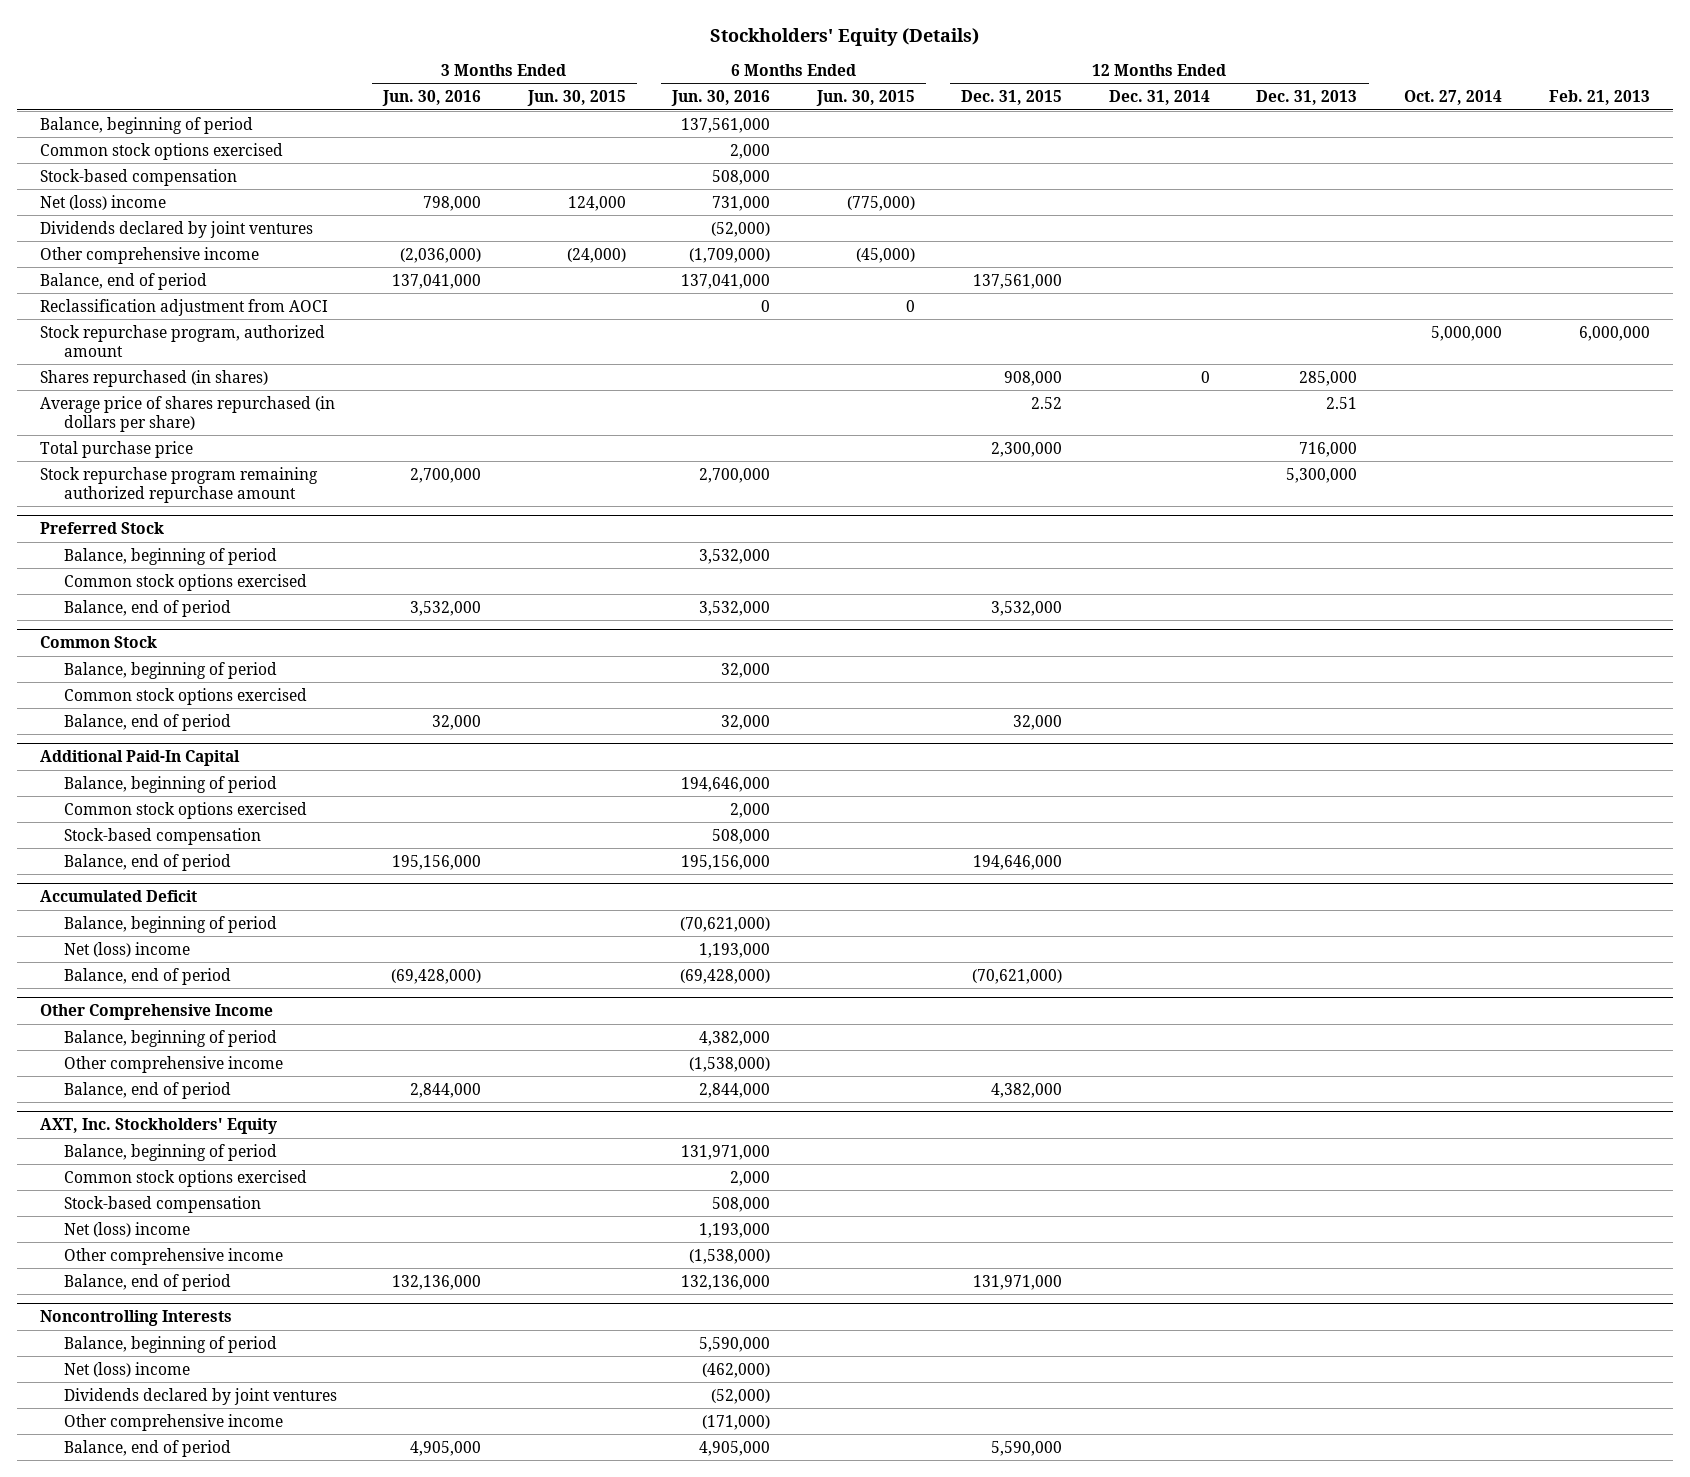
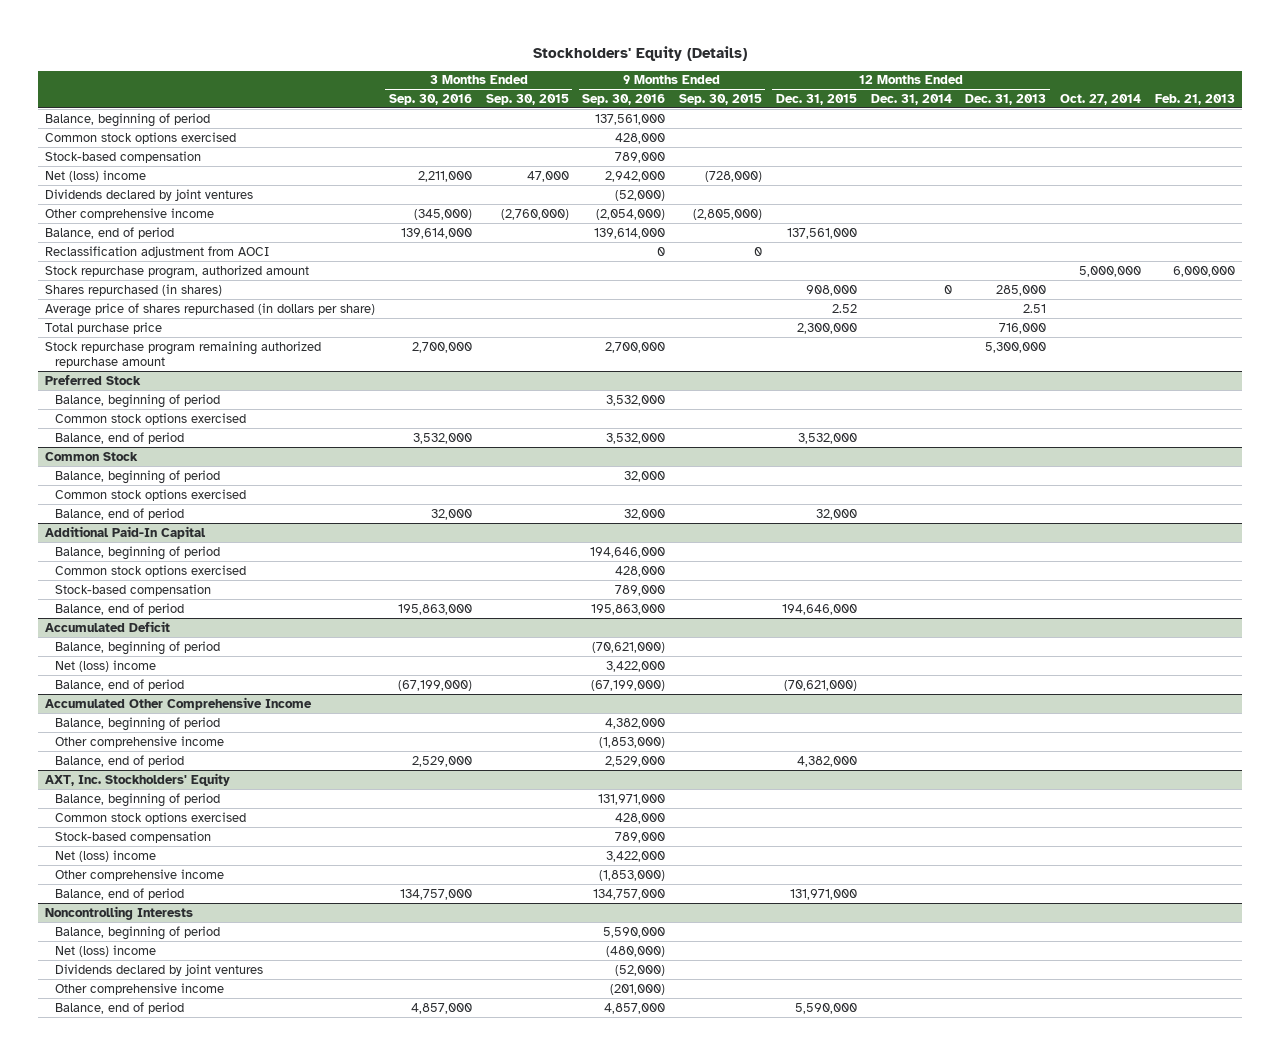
- | 3 Months Ended Jun. 30, 2016 | 3 Months Ended Jun. 30, 2015 | 6 Months Ended Jun. 30, 2016 | 6 Months Ended Jun. 30, 2015 | 12 Months Ended Dec. 31, 2015 | 12 Months Ended Dec. 31, 2014 | 12 Months Ended Dec. 31, 2013 | Oct. 27, 2014 | Feb. 21, 2013
+ | 3 Months Ended Sep. 30, 2016 | 3 Months Ended Sep. 30, 2015 | 9 Months Ended Sep. 30, 2016 | 9 Months Ended Sep. 30, 2015 | 12 Months Ended Dec. 31, 2015 | 12 Months Ended Dec. 31, 2014 | 12 Months Ended Dec. 31, 2013 | Oct. 27, 2014 | Feb. 21, 2013
- Other Comprehensive Income
+ Accumulated Other Comprehensive Income

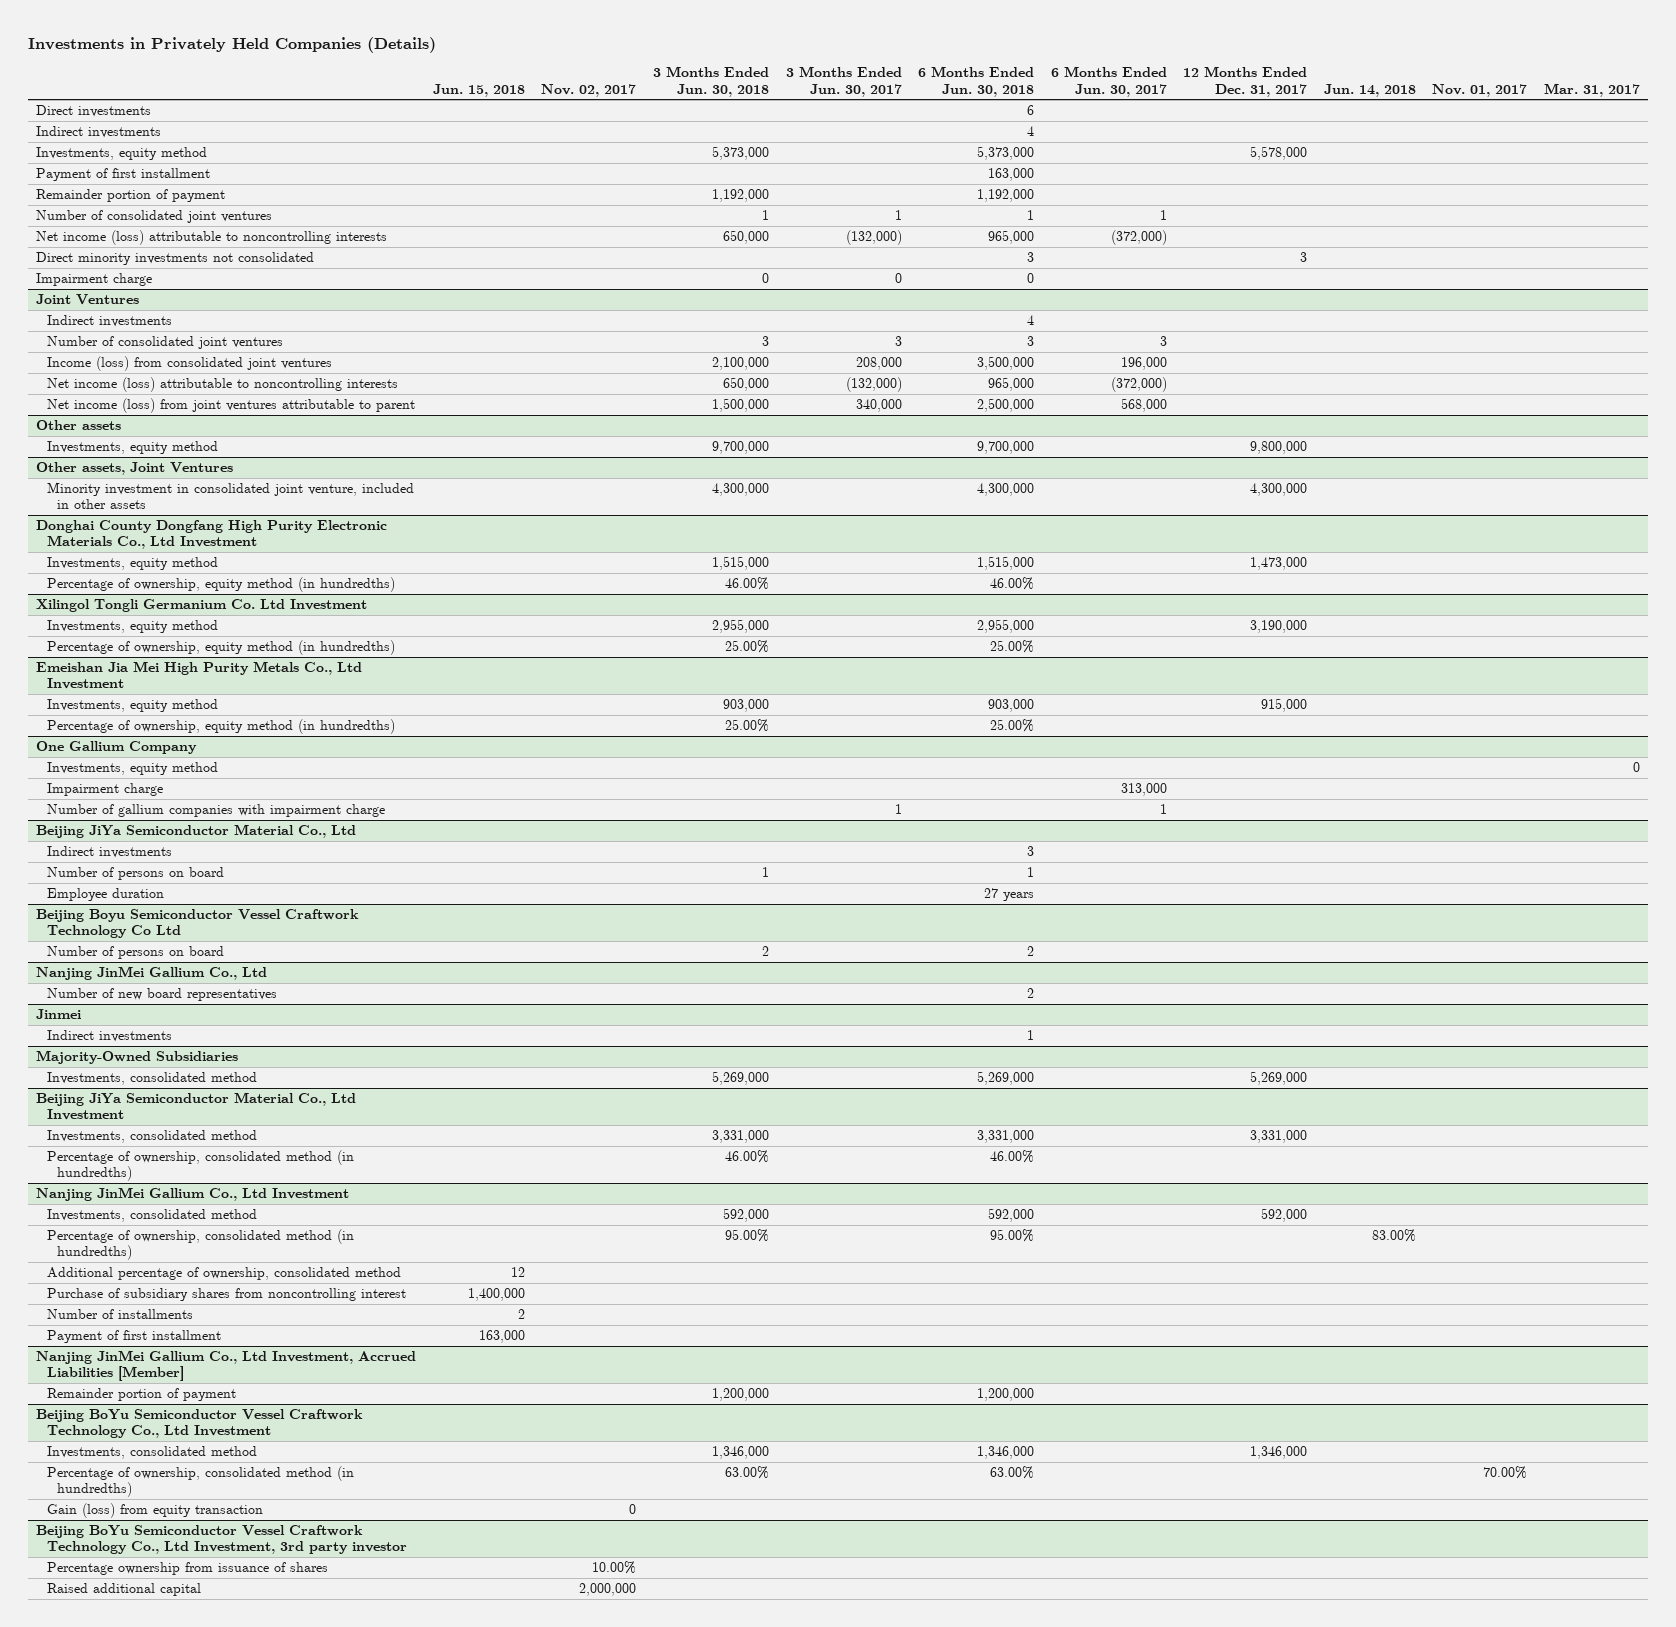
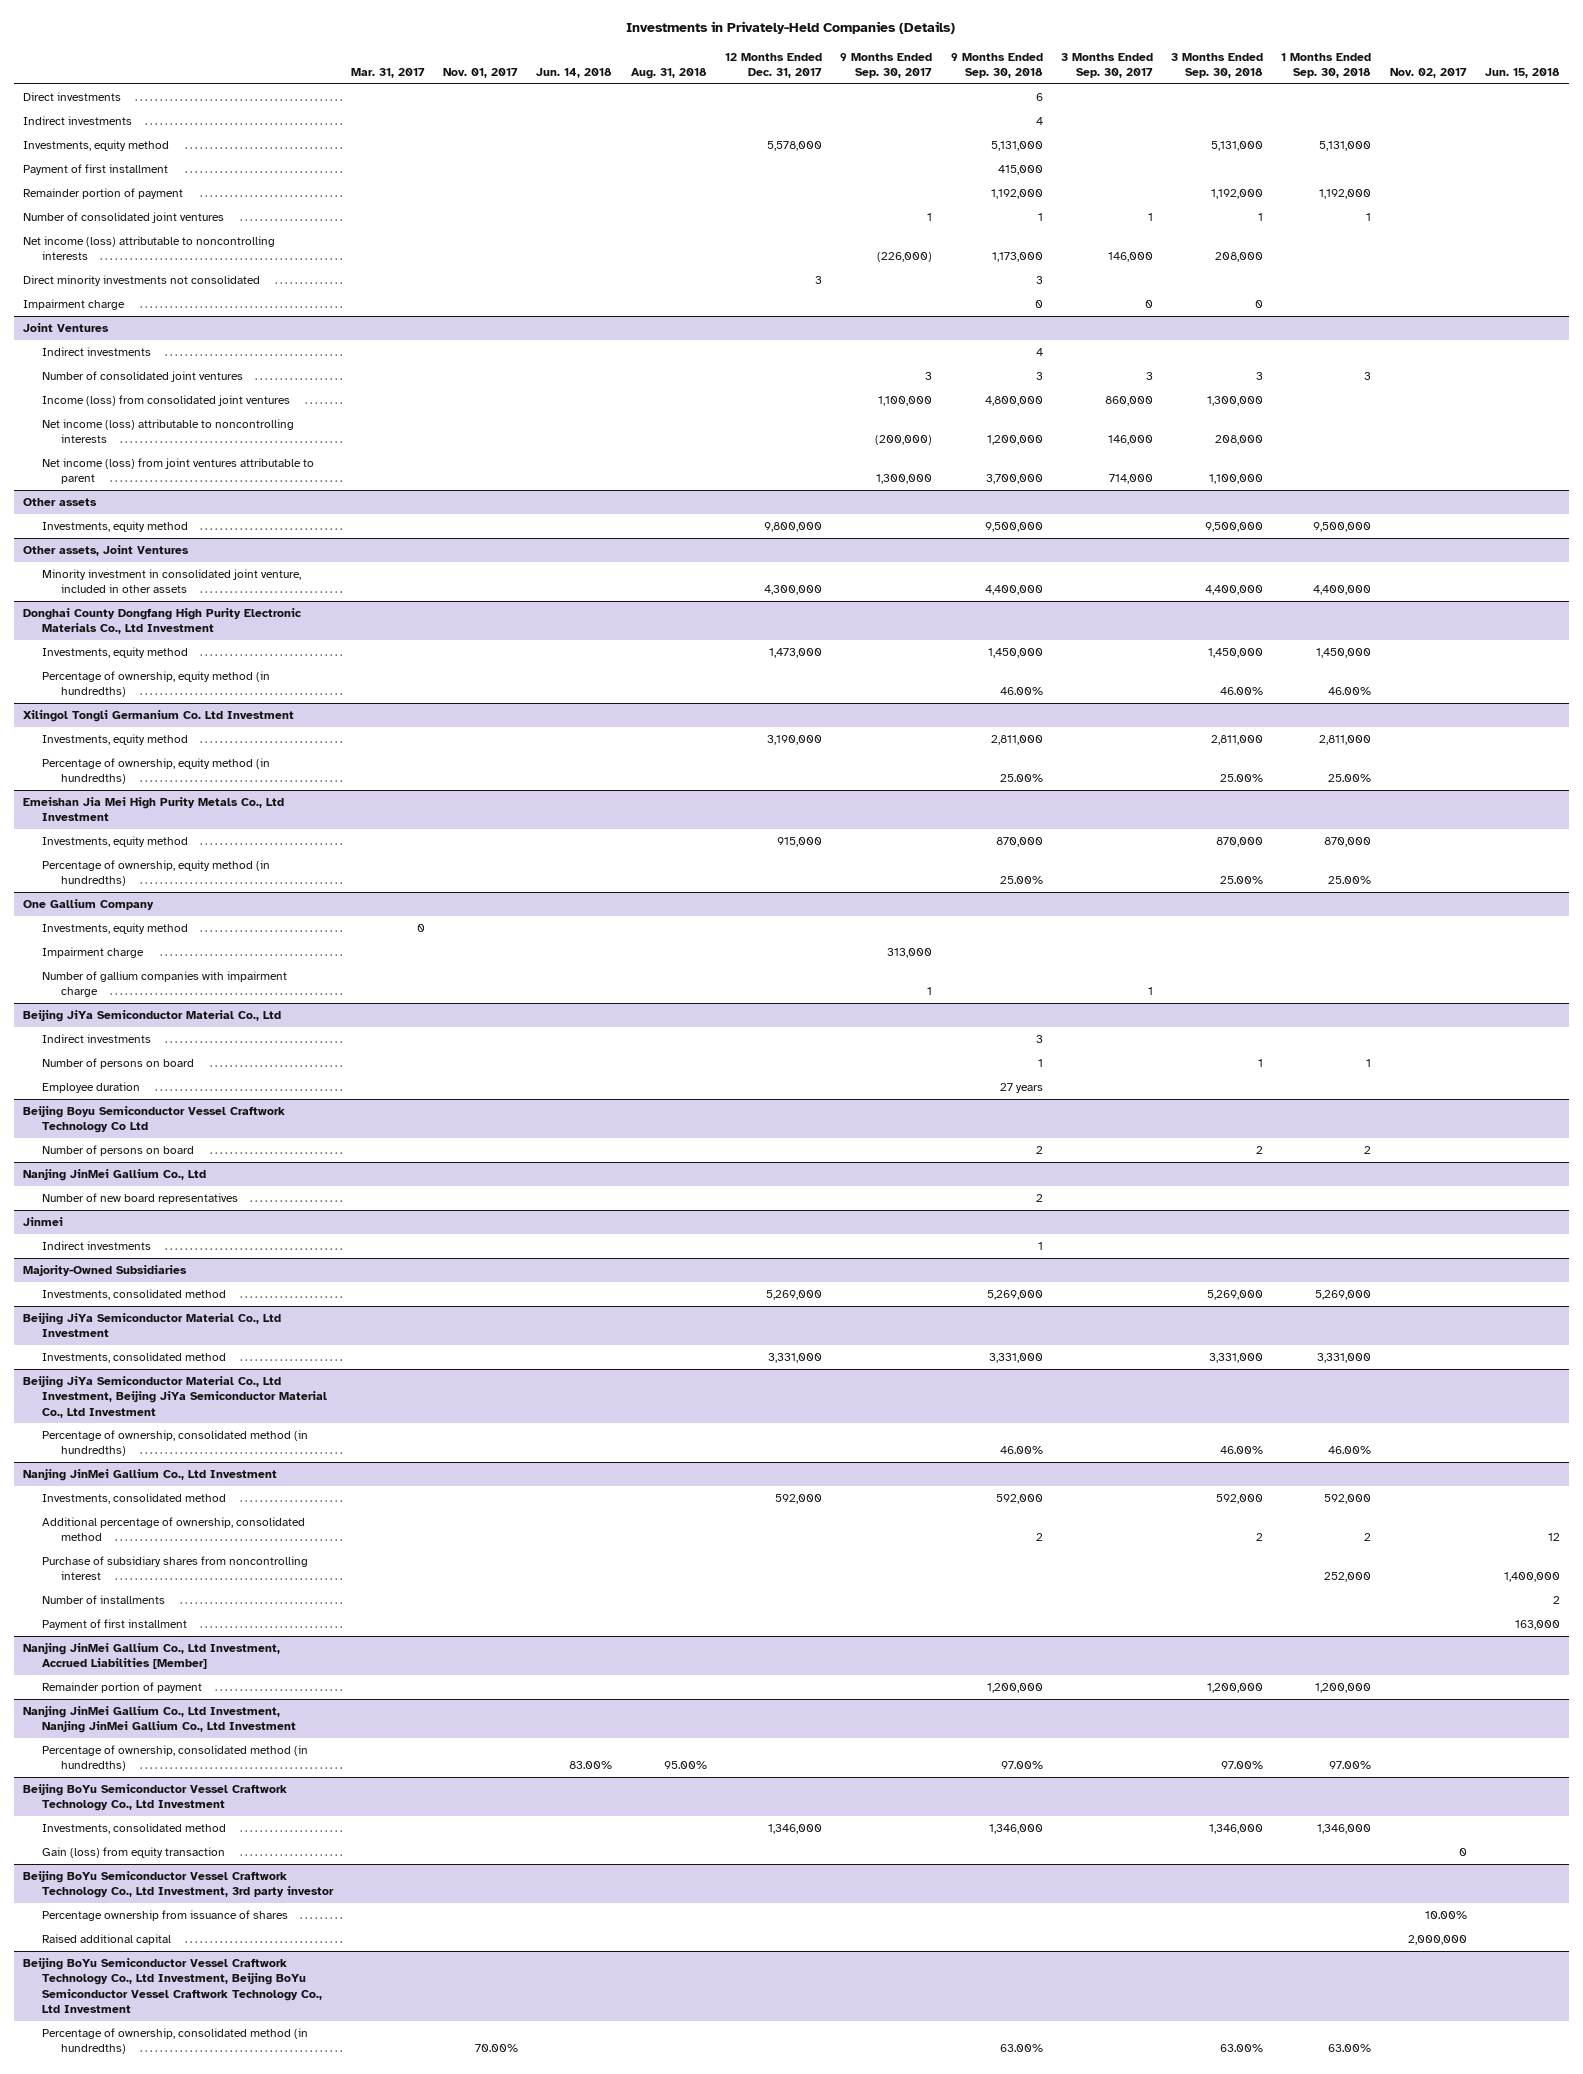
- Investments in Privately Held Companies (Details)
+ Investments in Privately-Held Companies (Details)
- | Jun. 15, 2018 | Nov. 02, 2017 | 3 Months Ended Jun. 30, 2018 | 3 Months Ended Jun. 30, 2017 | 6 Months Ended Jun. 30, 2018 | 6 Months Ended Jun. 30, 2017 | 12 Months Ended Dec. 31, 2017 | Jun. 14, 2018 | Nov. 01, 2017 | Mar. 31, 2017
+ | Mar. 31, 2017 | Nov. 01, 2017 | Jun. 14, 2018 | Aug. 31, 2018 | 12 Months Ended Dec. 31, 2017 | 9 Months Ended Sep. 30, 2017 | 9 Months Ended Sep. 30, 2018 | 3 Months Ended Sep. 30, 2017 | 3 Months Ended Sep. 30, 2018 | 1 Months Ended Sep. 30, 2018 | Nov. 02, 2017 | Jun. 15, 2018
@ Beijing JiYa Semiconductor Material Co., Ltd Investment
- Percentage of ownership, consolidated method (in hundredths) | | | 46.00% | | 46.00% | | | | |
+ Beijing JiYa Semiconductor Material Co., Ltd Investment, Beijing JiYa Semiconductor Material Co., Ltd Investment
+ Percentage of ownership, consolidated method (in hundredths) | | | | | | | 46.00% | | 46.00% | 46.00% | |
@ Nanjing JinMei Gallium Co., Ltd Investment
- Percentage of ownership, consolidated method (in hundredths) | | | 95.00% | | 95.00% | | | 83.00% | |
+ Nanjing JinMei Gallium Co., Ltd Investment, Nanjing JinMei Gallium Co., Ltd Investment
+ Percentage of ownership, consolidated method (in hundredths) | | | 83.00% | 95.00% | | | 97.00% | | 97.00% | 97.00% | |
@ Beijing BoYu Semiconductor Vessel Craftwork Technology Co., Ltd Investment
- Percentage of ownership, consolidated method (in hundredths) | | | 63.00% | | 63.00% | | | | 70.00% |
+ Beijing BoYu Semiconductor Vessel Craftwork Technology Co., Ltd Investment, Beijing BoYu Semiconductor Vessel Craftwork Technology Co., Ltd Investment
+ Percentage of ownership, consolidated method (in hundredths) | | 70.00% | | | | | 63.00% | | 63.00% | 63.00% | |

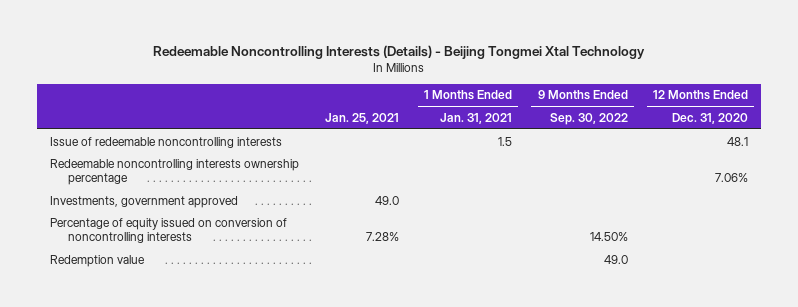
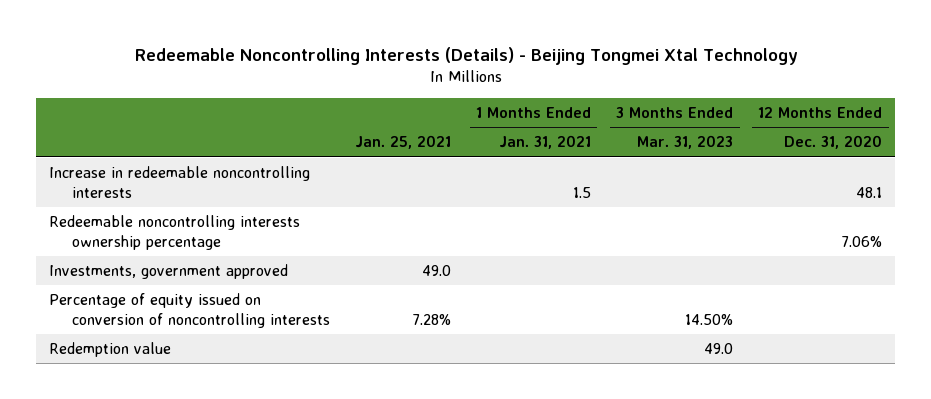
- | Jan. 25, 2021 | 1 Months Ended Jan. 31, 2021 | 9 Months Ended Sep. 30, 2022 | 12 Months Ended Dec. 31, 2020
+ | Jan. 25, 2021 | 1 Months Ended Jan. 31, 2021 | 3 Months Ended Mar. 31, 2023 | 12 Months Ended Dec. 31, 2020
- Issue of redeemable noncontrolling interests | | 1.5 | | 48.1
+ Increase in redeemable noncontrolling interests | | 1.5 | | 48.1

